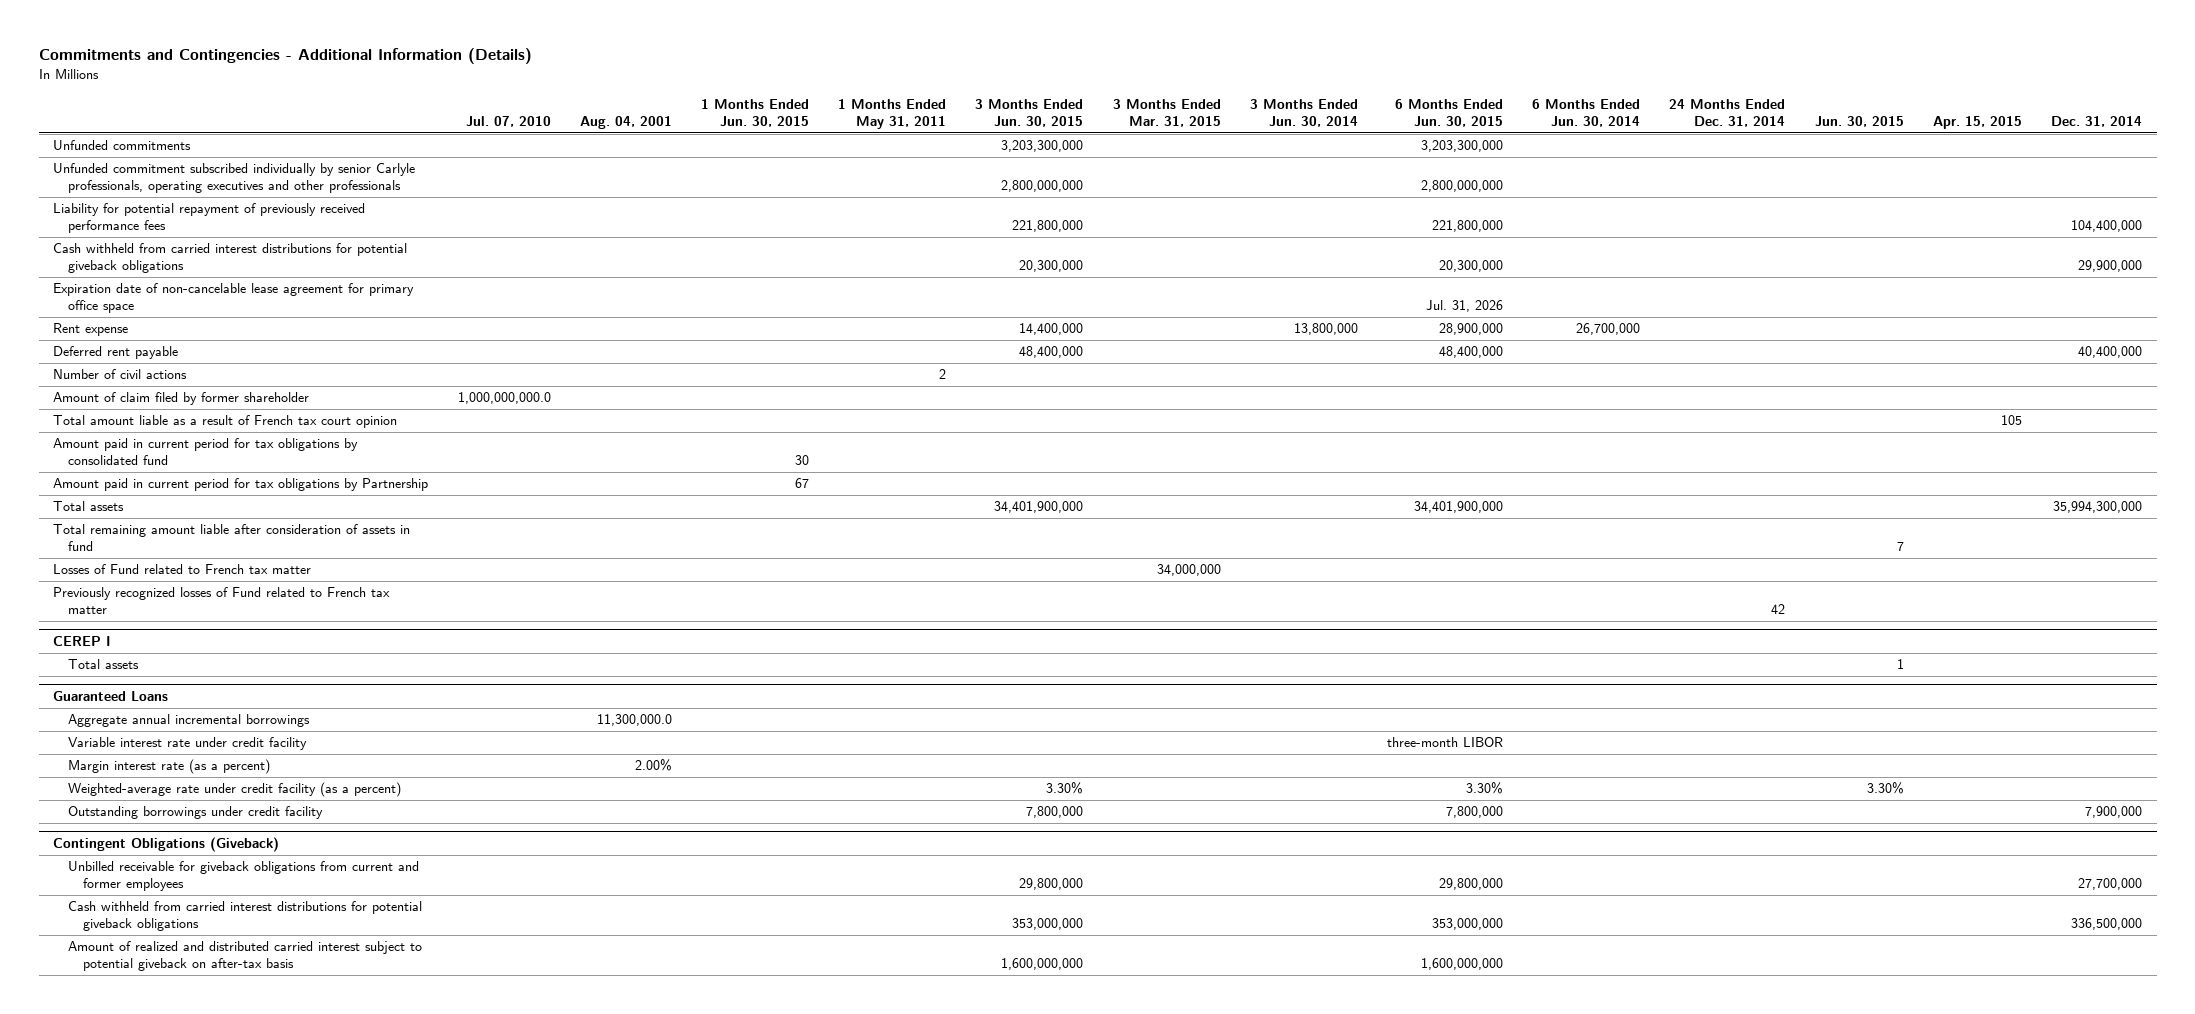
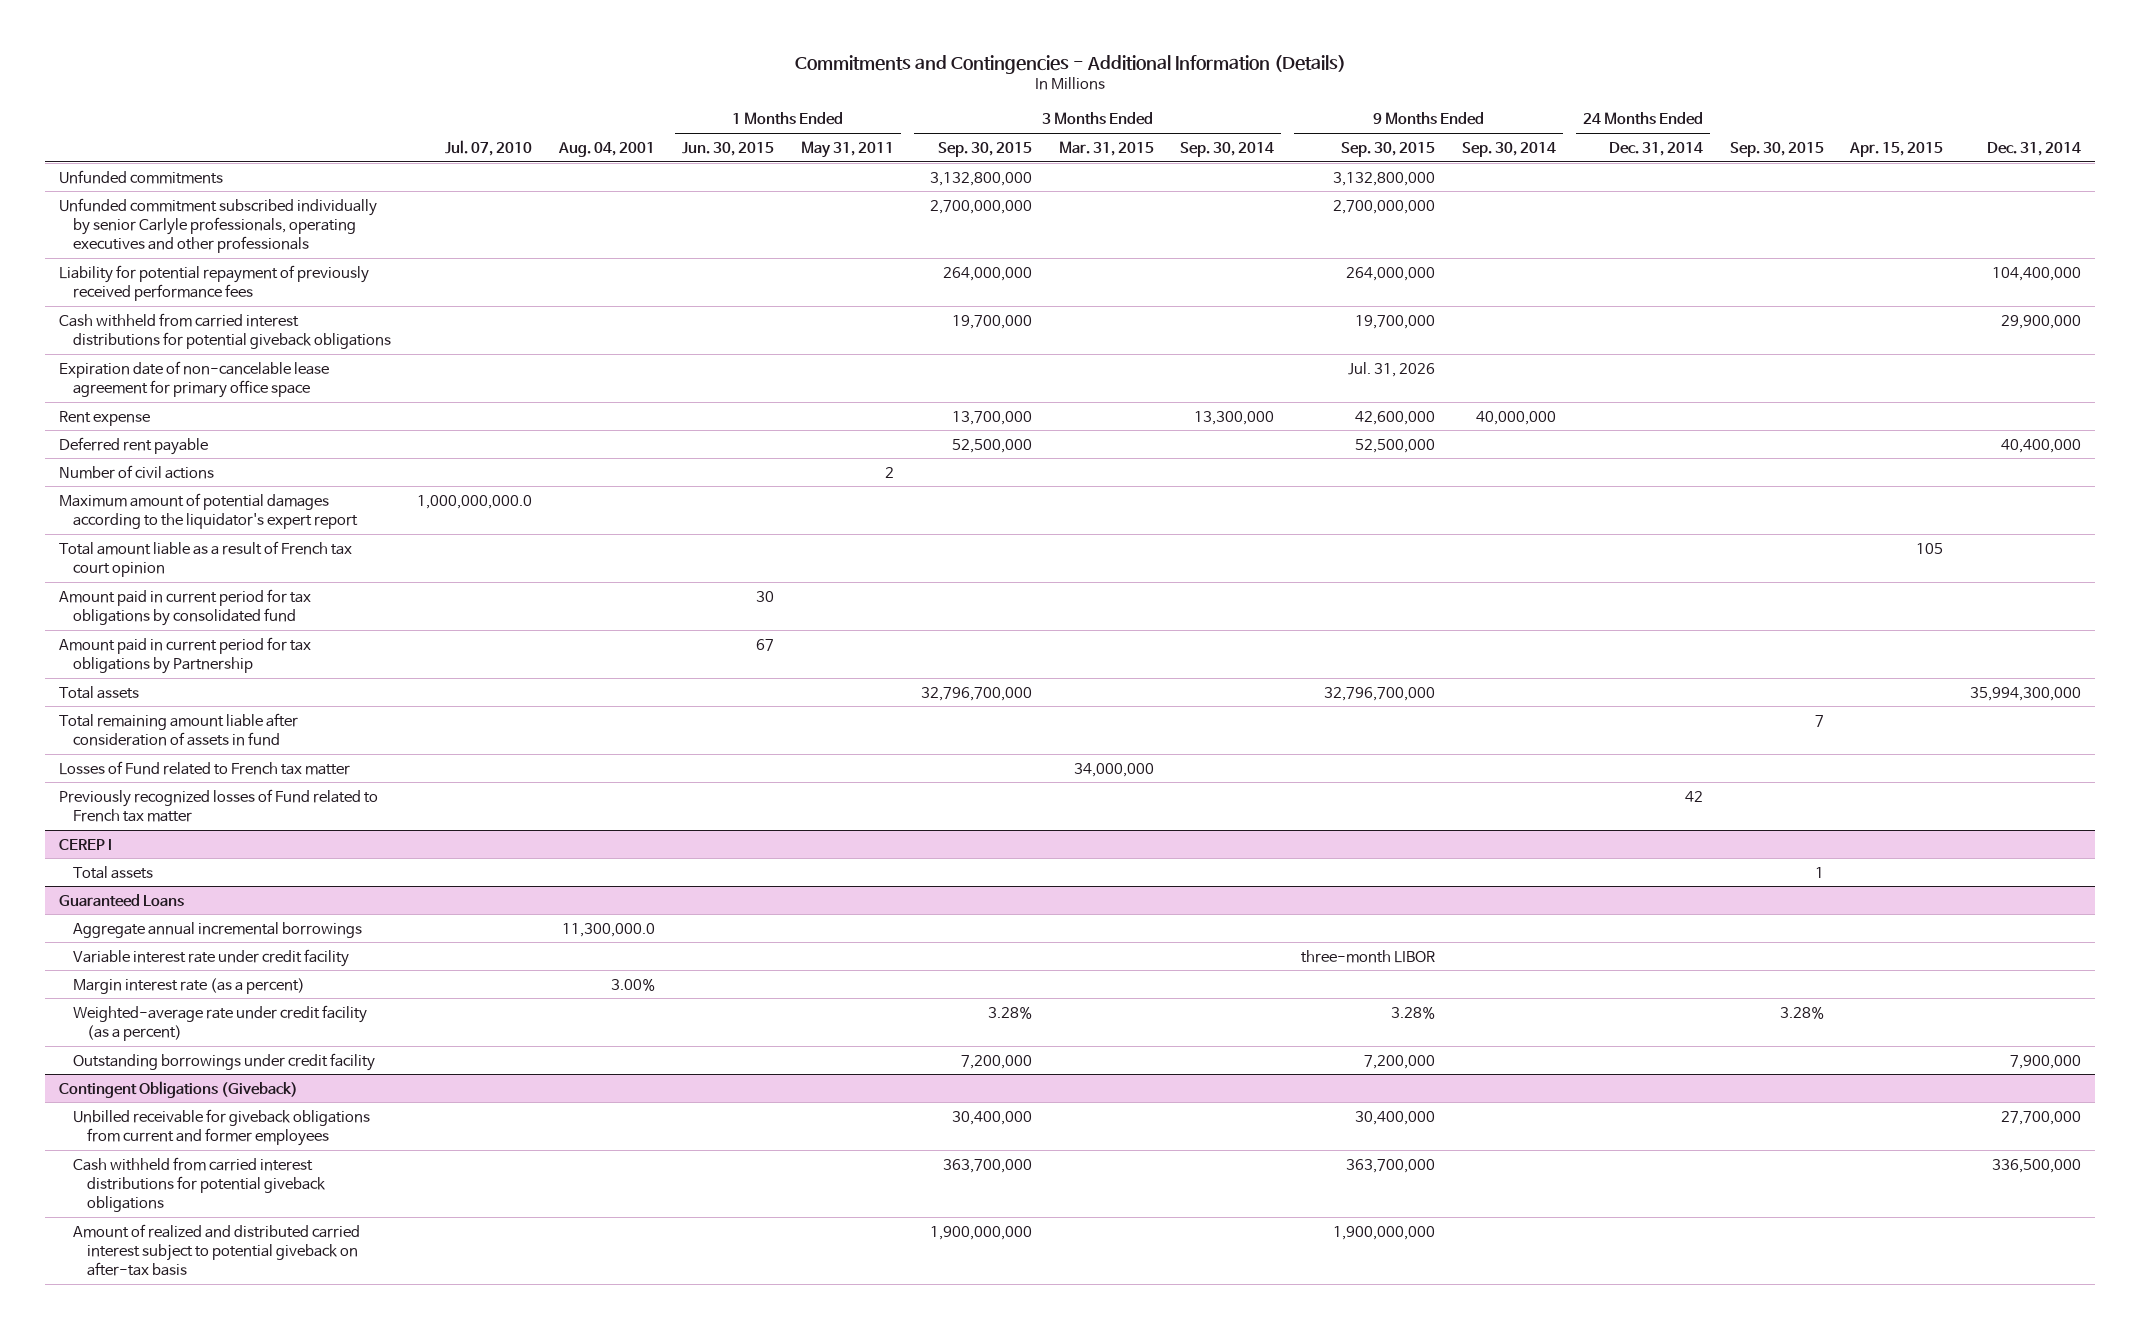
- | Jul. 07, 2010 | Aug. 04, 2001 | 1 Months Ended Jun. 30, 2015 | 1 Months Ended May 31, 2011 | 3 Months Ended Jun. 30, 2015 | 3 Months Ended Mar. 31, 2015 | 3 Months Ended Jun. 30, 2014 | 6 Months Ended Jun. 30, 2015 | 6 Months Ended Jun. 30, 2014 | 24 Months Ended Dec. 31, 2014 | Jun. 30, 2015 | Apr. 15, 2015 | Dec. 31, 2014
+ | Jul. 07, 2010 | Aug. 04, 2001 | 1 Months Ended Jun. 30, 2015 | 1 Months Ended May 31, 2011 | 3 Months Ended Sep. 30, 2015 | 3 Months Ended Mar. 31, 2015 | 3 Months Ended Sep. 30, 2014 | 9 Months Ended Sep. 30, 2015 | 9 Months Ended Sep. 30, 2014 | 24 Months Ended Dec. 31, 2014 | Sep. 30, 2015 | Apr. 15, 2015 | Dec. 31, 2014
- Amount of claim filed by former shareholder | 1,000,000,000.0 | | | | | | | | | | | |
+ Maximum amount of potential damages according to the liquidator's expert report | 1,000,000,000.0 | | | | | | | | | | | |
@ Guaranteed Loans
- Margin interest rate (as a percent) | | 2.00% | | | | | | | | | | |
+ Margin interest rate (as a percent) | | 3.00% | | | | | | | | | | |

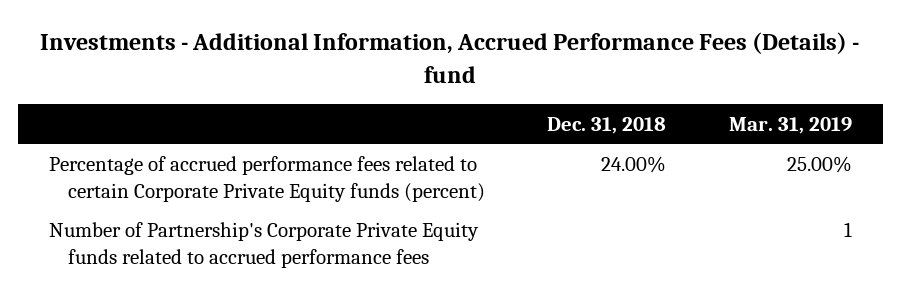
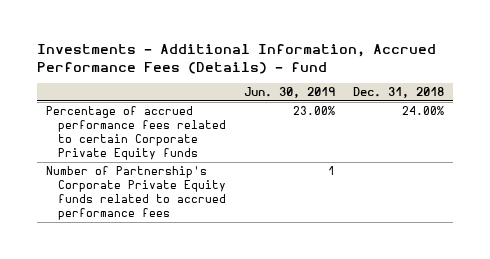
- | Dec. 31, 2018 | Mar. 31, 2019
+ | Jun. 30, 2019 | Dec. 31, 2018
- Percentage of accrued performance fees related to certain Corporate Private Equity funds (percent) | 24.00% | 25.00%
+ Percentage of accrued performance fees related to certain Corporate Private Equity funds | 23.00% | 24.00%

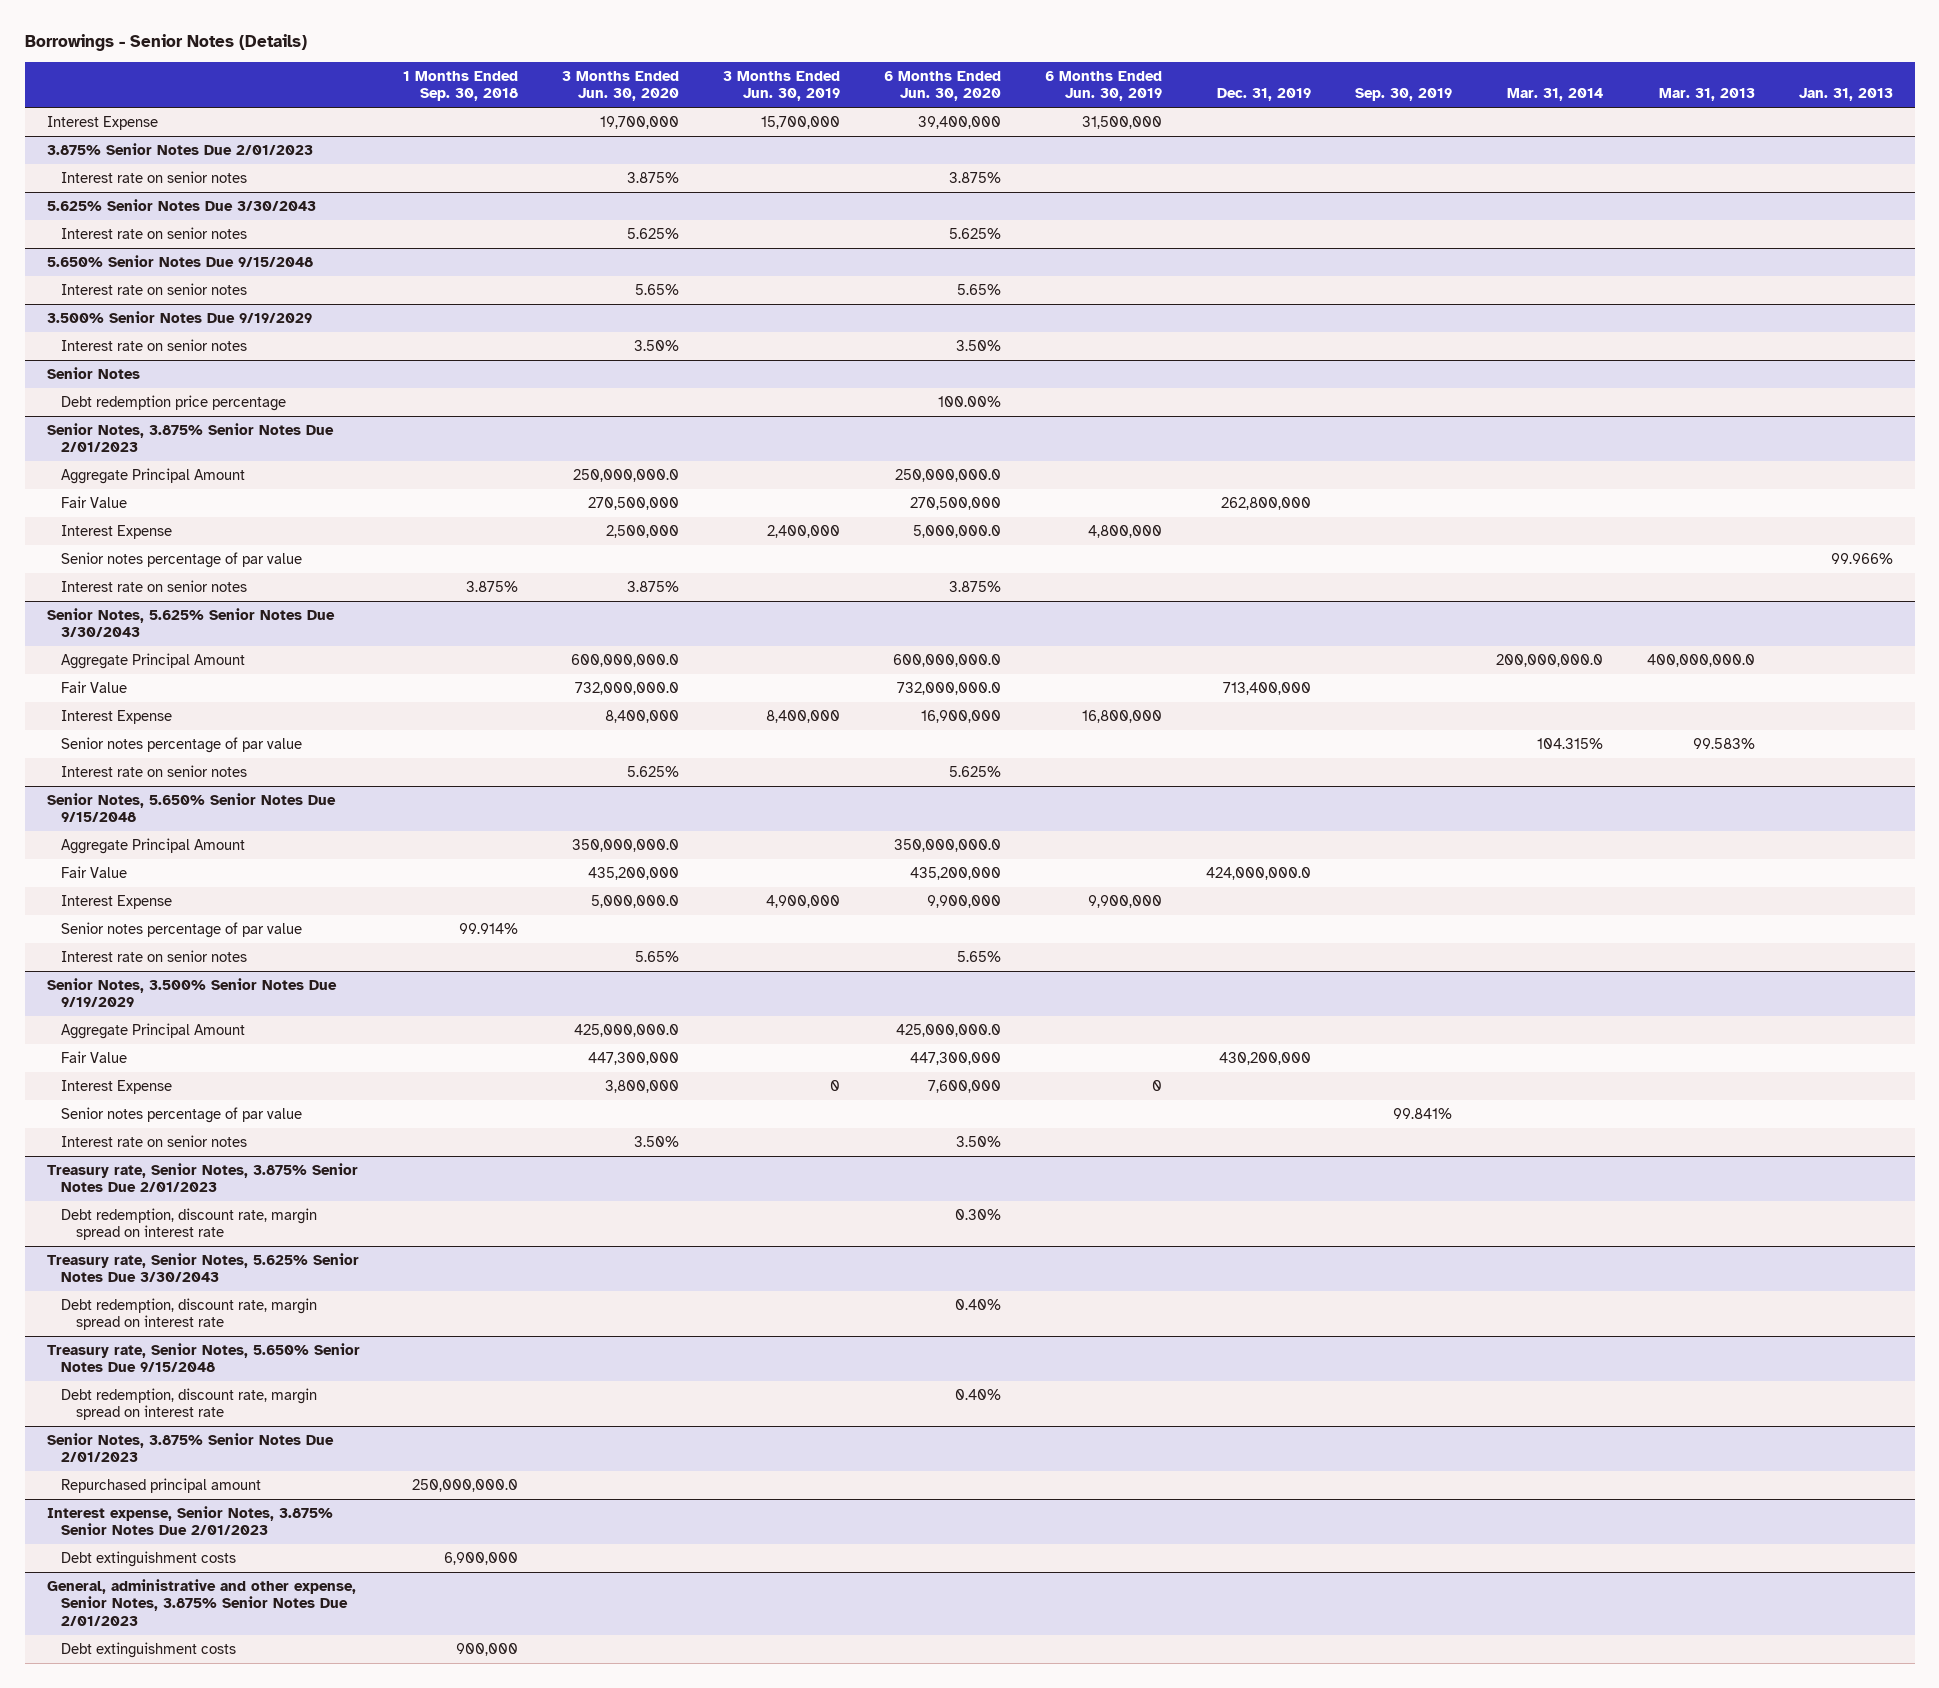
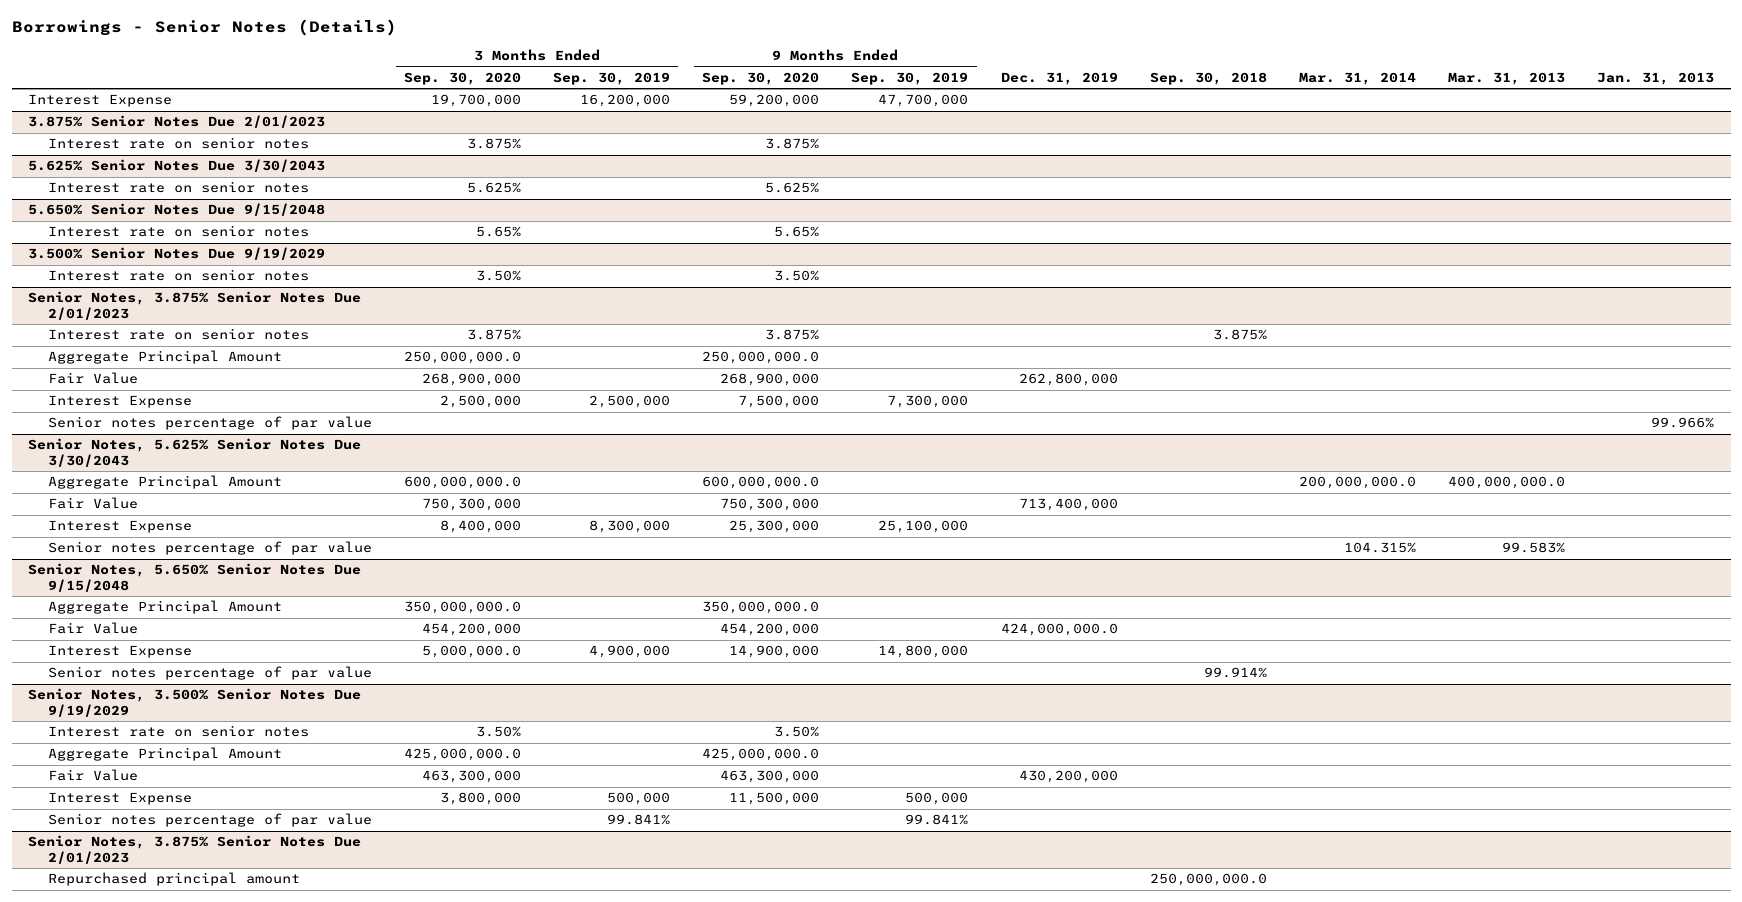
- | 1 Months Ended Sep. 30, 2018 | 3 Months Ended Jun. 30, 2020 | 3 Months Ended Jun. 30, 2019 | 6 Months Ended Jun. 30, 2020 | 6 Months Ended Jun. 30, 2019 | Dec. 31, 2019 | Sep. 30, 2019 | Mar. 31, 2014 | Mar. 31, 2013 | Jan. 31, 2013
+ | 3 Months Ended Sep. 30, 2020 | 3 Months Ended Sep. 30, 2019 | 9 Months Ended Sep. 30, 2020 | 9 Months Ended Sep. 30, 2019 | Dec. 31, 2019 | Sep. 30, 2018 | Mar. 31, 2014 | Mar. 31, 2013 | Jan. 31, 2013
- Senior Notes
- Debt redemption price percentage | | | | 100.00% | | | | | |
@ Senior Notes, 3.875% Senior Notes Due 2/01/2023
moved up: Interest rate on senior notes | 3.875% | | 3.875% | | | 3.875% | | |
@ Senior Notes, 5.625% Senior Notes Due 3/30/2043
- Interest rate on senior notes | | 5.625% | | 5.625% | | | | | |
@ Senior Notes, 5.650% Senior Notes Due 9/15/2048
- Interest rate on senior notes | | 5.65% | | 5.65% | | | | | |
@ Senior Notes, 3.500% Senior Notes Due 9/19/2029
moved up: Interest rate on senior notes | 3.50% | | 3.50% | | | | | |
- Treasury rate, Senior Notes, 3.875% Senior Notes Due 2/01/2023
- Debt redemption, discount rate, margin spread on interest rate | | | | 0.30% | | | | | |
- Treasury rate, Senior Notes, 5.625% Senior Notes Due 3/30/2043
- Debt redemption, discount rate, margin spread on interest rate | | | | 0.40% | | | | | |
- Treasury rate, Senior Notes, 5.650% Senior Notes Due 9/15/2048
- Debt redemption, discount rate, margin spread on interest rate | | | | 0.40% | | | | | |
- Interest expense, Senior Notes, 3.875% Senior Notes Due 2/01/2023
- Debt extinguishment costs | 6,900,000 | | | | | | | | |
- General, administrative and other expense, Senior Notes, 3.875% Senior Notes Due 2/01/2023
- Debt extinguishment costs | 900,000 | | | | | | | | |

